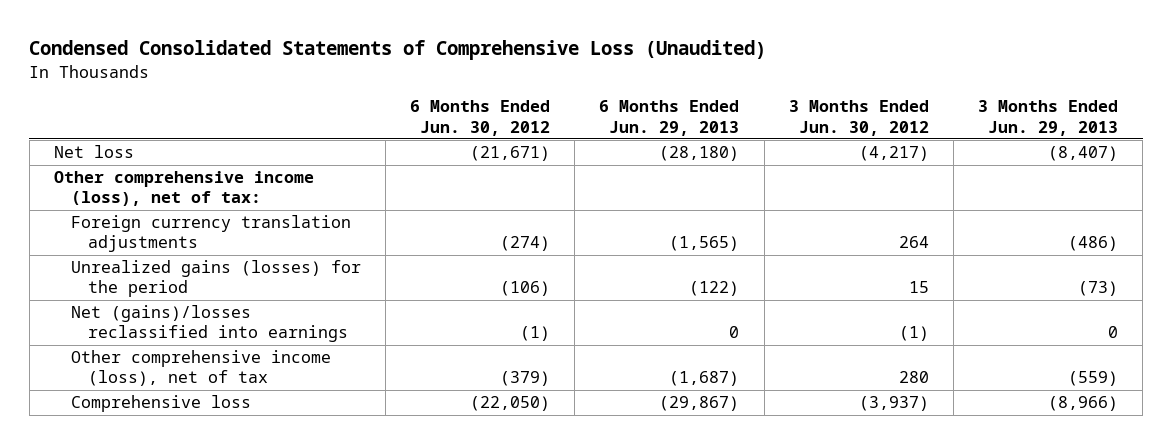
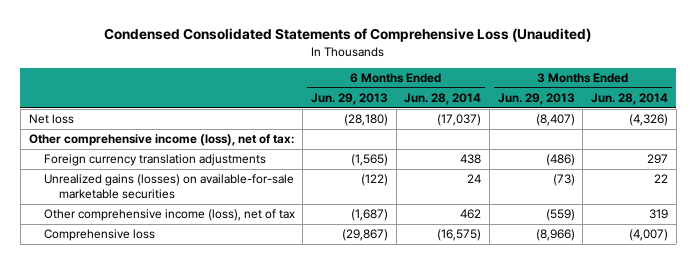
- | 6 Months Ended Jun. 30, 2012 | 6 Months Ended Jun. 29, 2013 | 3 Months Ended Jun. 30, 2012 | 3 Months Ended Jun. 29, 2013
+ | 6 Months Ended Jun. 29, 2013 | 6 Months Ended Jun. 28, 2014 | 3 Months Ended Jun. 29, 2013 | 3 Months Ended Jun. 28, 2014
- Unrealized gains (losses) for the period | (106) | (122) | 15 | (73)
- Net (gains)/losses reclassified into earnings | (1) | 0 | (1) | 0
+ Unrealized gains (losses) on available-for-sale marketable securities | (122) | 24 | (73) | 22

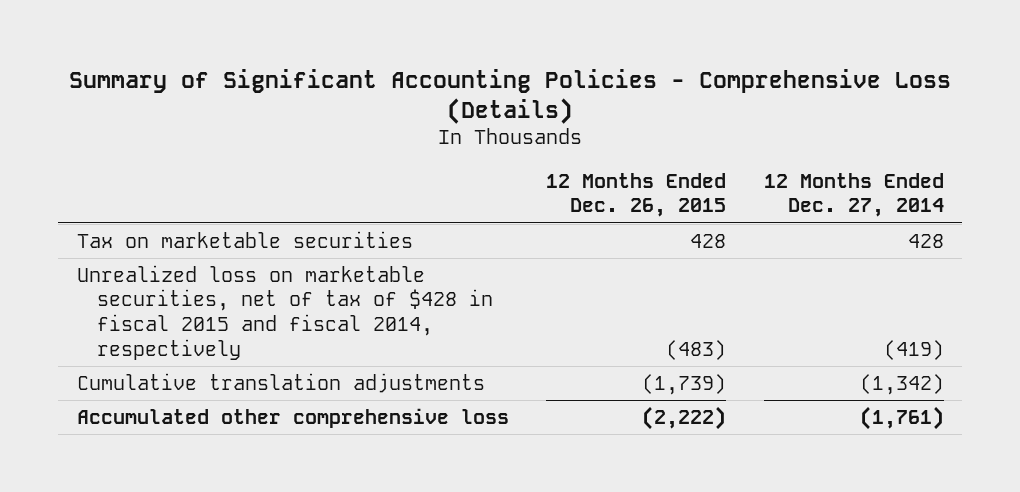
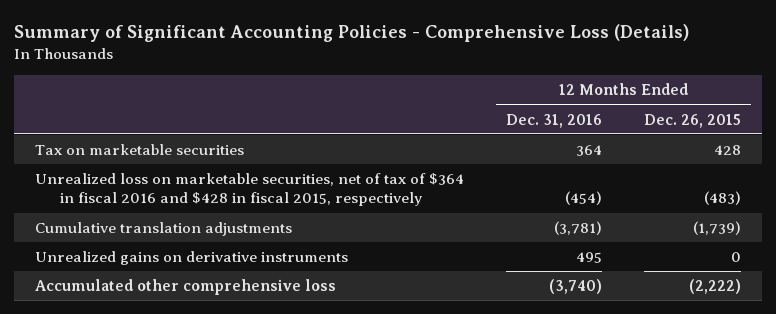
- | 12 Months Ended Dec. 26, 2015 | 12 Months Ended Dec. 27, 2014
+ | 12 Months Ended Dec. 31, 2016 | 12 Months Ended Dec. 26, 2015
- Unrealized loss on marketable securities, net of tax of $428 in fiscal 2015 and fiscal 2014, respectively | (483) | (419)
+ Unrealized loss on marketable securities, net of tax of $364 in fiscal 2016 and $428 in fiscal 2015, respectively | (454) | (483)
+ Unrealized gains on derivative instruments | 495 | 0

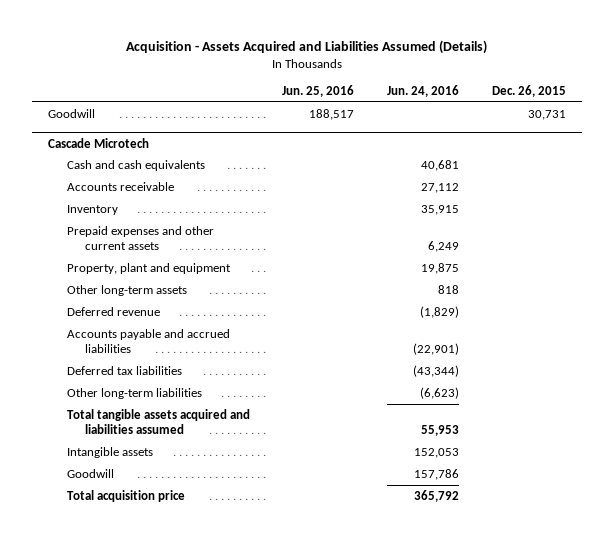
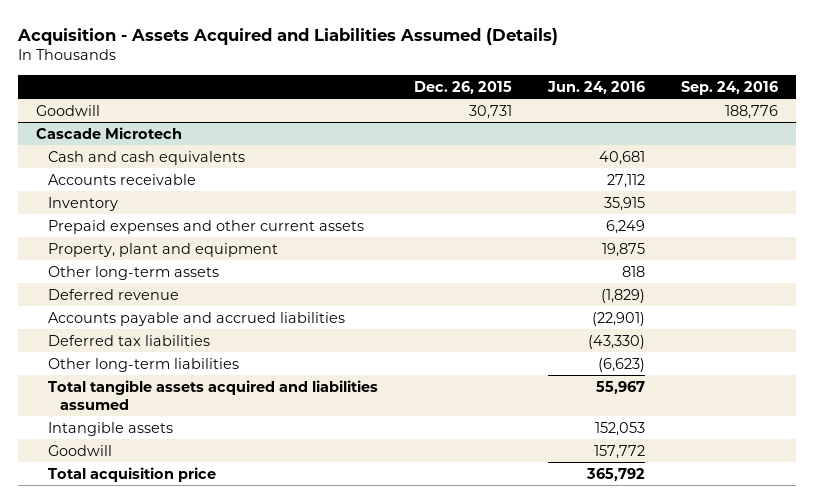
- | Jun. 25, 2016 | Jun. 24, 2016 | Dec. 26, 2015
+ | Dec. 26, 2015 | Jun. 24, 2016 | Sep. 24, 2016
@ Cascade Microtech
- Deferred tax liabilities | | (43,344) |
+ Deferred tax liabilities | | (43,330) |
- Total tangible assets acquired and liabilities assumed | | 55,953 |
+ Total tangible assets acquired and liabilities assumed | | 55,967 |
- Goodwill | | 157,786 |
+ Goodwill | | 157,772 |

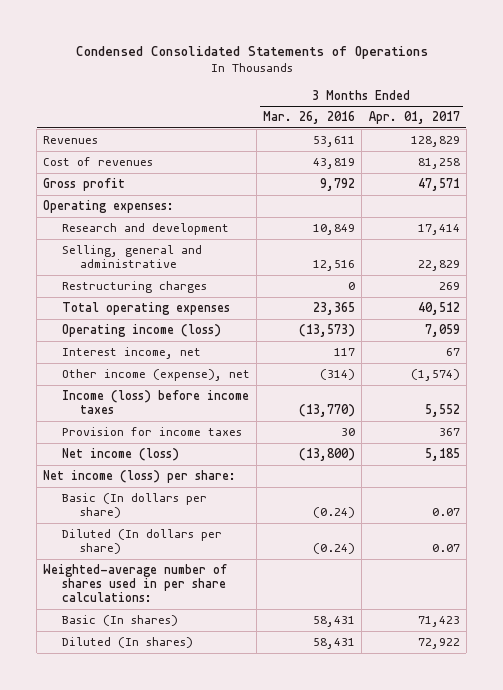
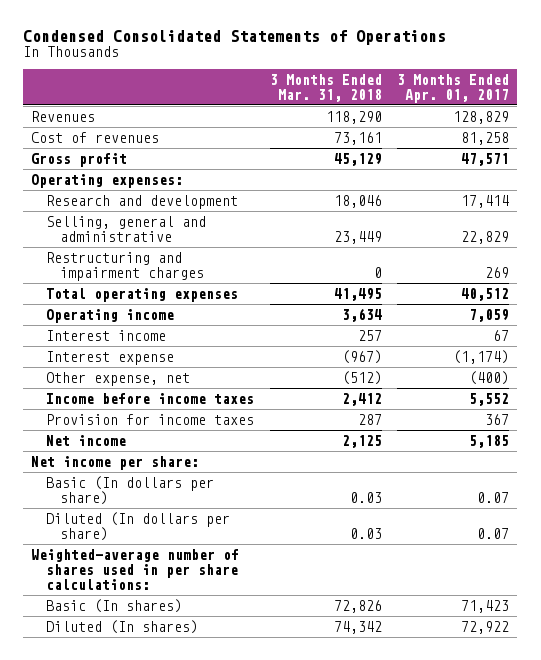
- | 3 Months Ended Mar. 26, 2016 | 3 Months Ended Apr. 01, 2017
+ | 3 Months Ended Mar. 31, 2018 | 3 Months Ended Apr. 01, 2017
- Restructuring charges | 0 | 269
+ Restructuring and impairment charges | 0 | 269
- Operating income (loss) | (13,573) | 7,059
- Interest income, net | 117 | 67
- Other income (expense), net | (314) | (1,574)
- Income (loss) before income taxes | (13,770) | 5,552
+ Operating income | 3,634 | 7,059
+ Interest income | 257 | 67
+ Interest expense | (967) | (1,174)
+ Other expense, net | (512) | (400)
+ Income before income taxes | 2,412 | 5,552
- Net income (loss) | (13,800) | 5,185
- Net income (loss) per share:
+ Net income | 2,125 | 5,185
+ Net income per share:

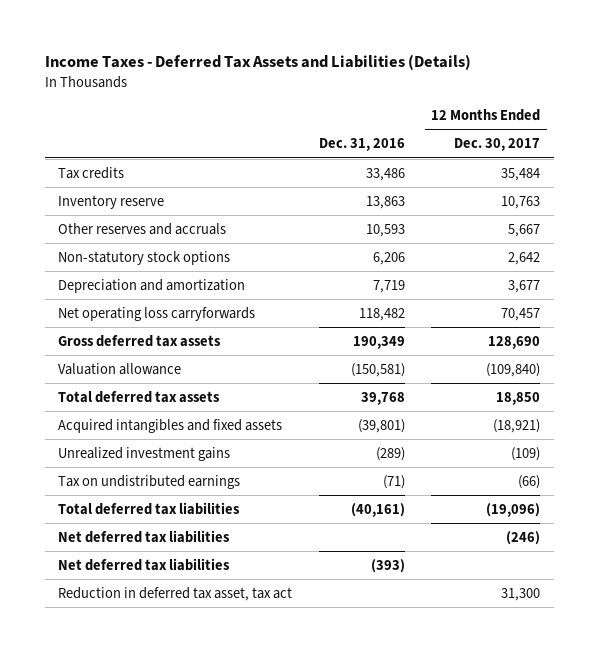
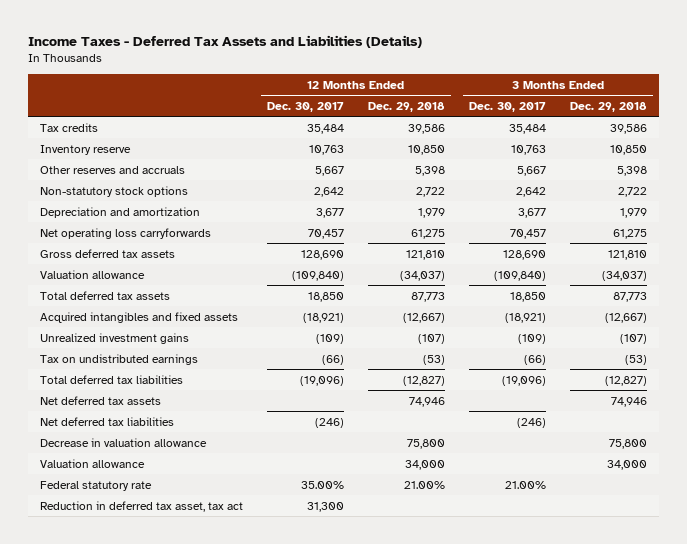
- | Dec. 31, 2016 | 12 Months Ended Dec. 30, 2017
+ | 12 Months Ended Dec. 30, 2017 | 12 Months Ended Dec. 29, 2018 | 3 Months Ended Dec. 30, 2017 | 3 Months Ended Dec. 29, 2018
+ Net deferred tax assets | | 74,946 | | 74,946
- Net deferred tax liabilities | (393) |
+ Decrease in valuation allowance | | 75,800 | | 75,800
+ Valuation allowance | | 34,000 | | 34,000
+ Federal statutory rate | 35.00% | 21.00% | 21.00% |

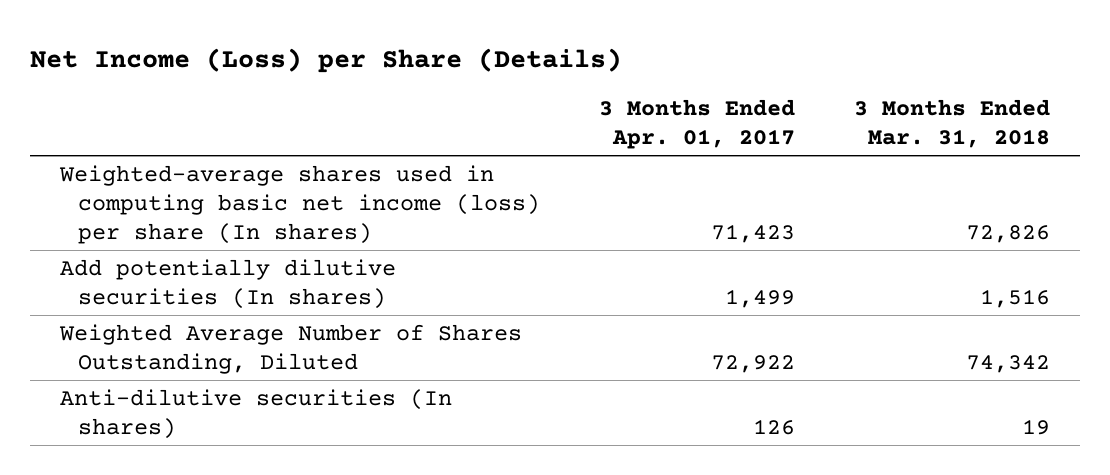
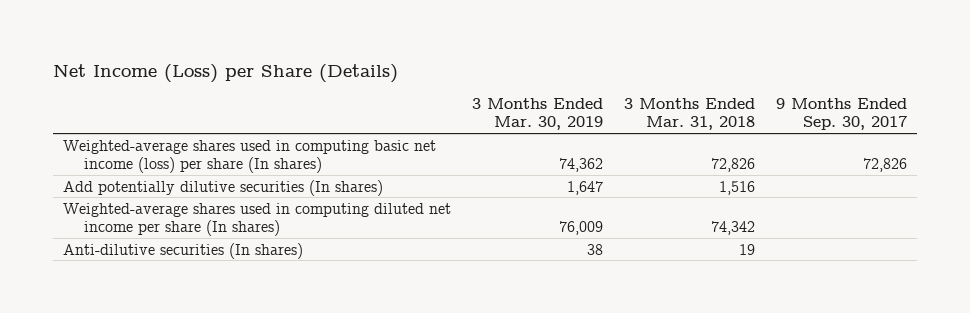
- | 3 Months Ended Apr. 01, 2017 | 3 Months Ended Mar. 31, 2018
+ | 3 Months Ended Mar. 30, 2019 | 3 Months Ended Mar. 31, 2018 | 9 Months Ended Sep. 30, 2017
- Weighted Average Number of Shares Outstanding, Diluted | 72,922 | 74,342
+ Weighted-average shares used in computing diluted net income per share (In shares) | 76,009 | 74,342 |

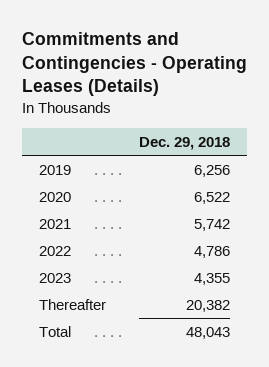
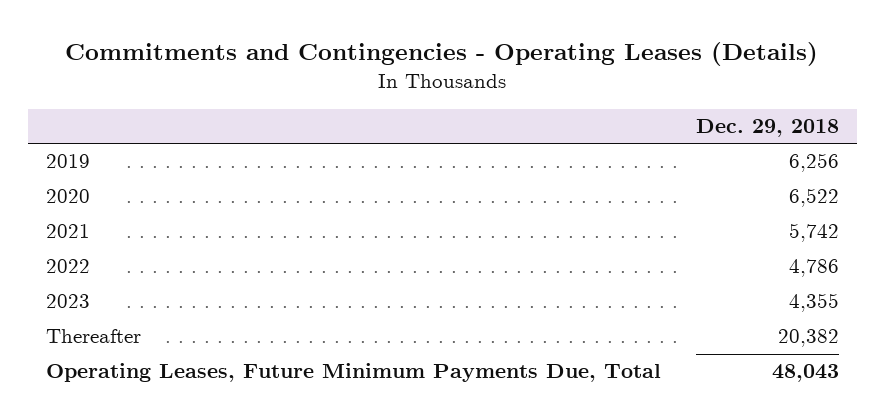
- Total | 48,043
+ Operating Leases, Future Minimum Payments Due, Total | 48,043

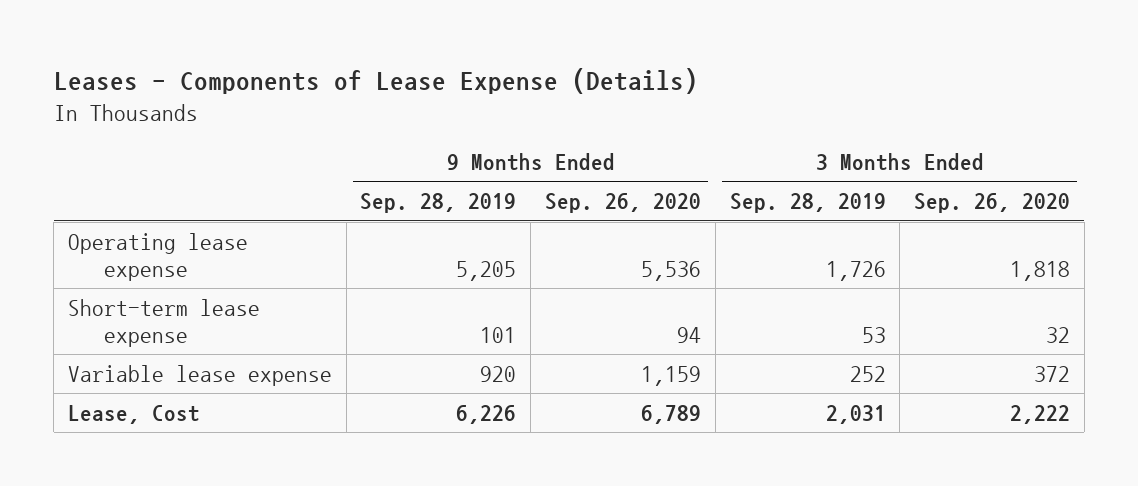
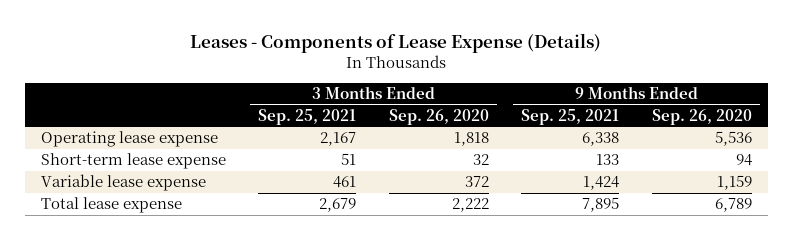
- | 9 Months Ended Sep. 28, 2019 | 9 Months Ended Sep. 26, 2020 | 3 Months Ended Sep. 28, 2019 | 3 Months Ended Sep. 26, 2020
+ | 3 Months Ended Sep. 25, 2021 | 3 Months Ended Sep. 26, 2020 | 9 Months Ended Sep. 25, 2021 | 9 Months Ended Sep. 26, 2020
- Lease, Cost | 6,226 | 6,789 | 2,031 | 2,222
+ Total lease expense | 2,679 | 2,222 | 7,895 | 6,789

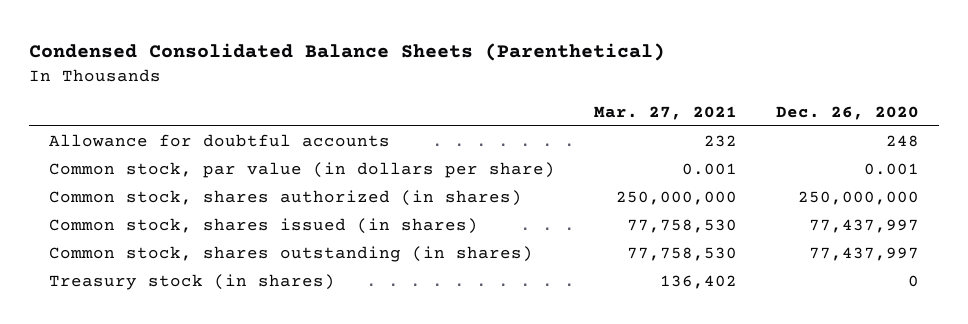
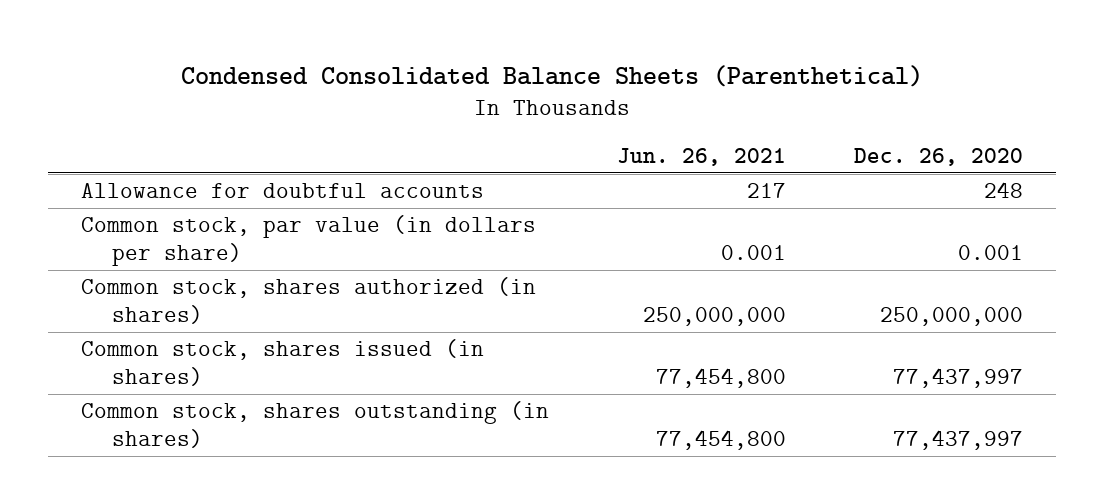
- | Mar. 27, 2021 | Dec. 26, 2020
+ | Jun. 26, 2021 | Dec. 26, 2020
- Treasury stock (in shares) | 136,402 | 0

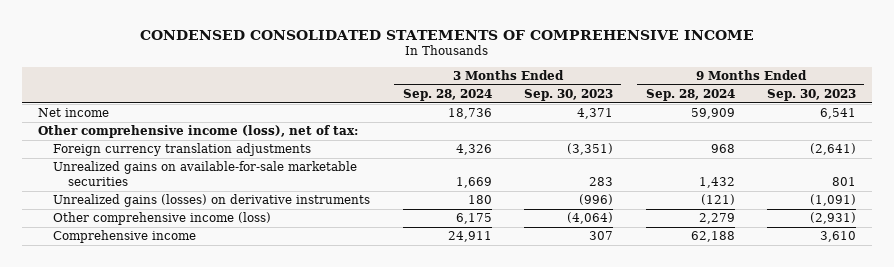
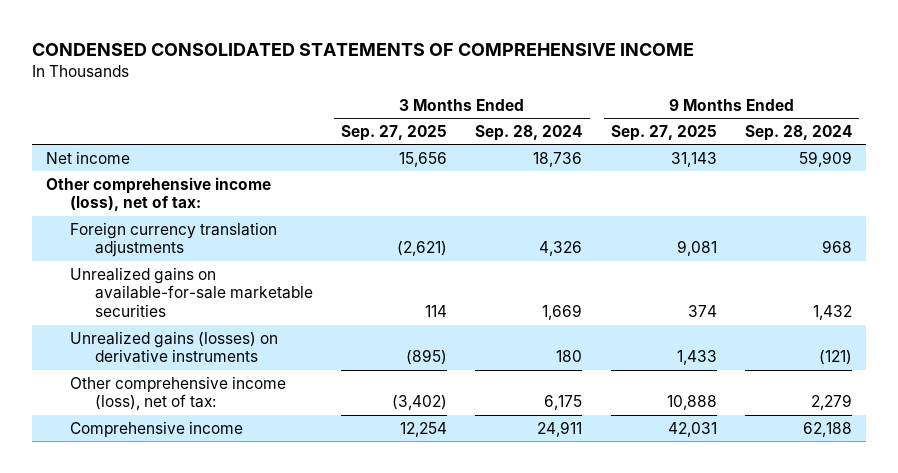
- | 3 Months Ended Sep. 28, 2024 | 3 Months Ended Sep. 30, 2023 | 9 Months Ended Sep. 28, 2024 | 9 Months Ended Sep. 30, 2023
+ | 3 Months Ended Sep. 27, 2025 | 3 Months Ended Sep. 28, 2024 | 9 Months Ended Sep. 27, 2025 | 9 Months Ended Sep. 28, 2024
- Other comprehensive income (loss) | 6,175 | (4,064) | 2,279 | (2,931)
+ Other comprehensive income (loss), net of tax: | (3,402) | 6,175 | 10,888 | 2,279

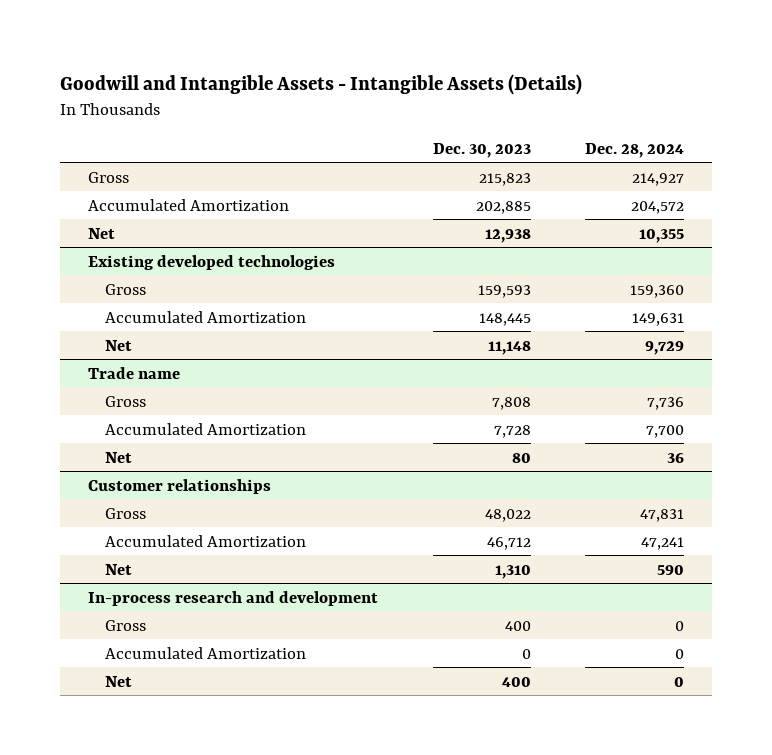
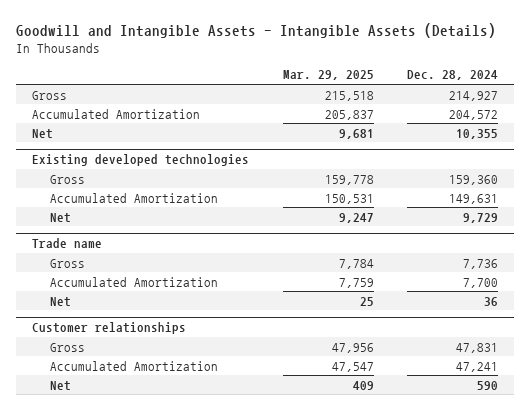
- | Dec. 30, 2023 | Dec. 28, 2024
+ | Mar. 29, 2025 | Dec. 28, 2024
- In-process research and development
- Gross | 400 | 0
- Accumulated Amortization | 0 | 0
- Net | 400 | 0

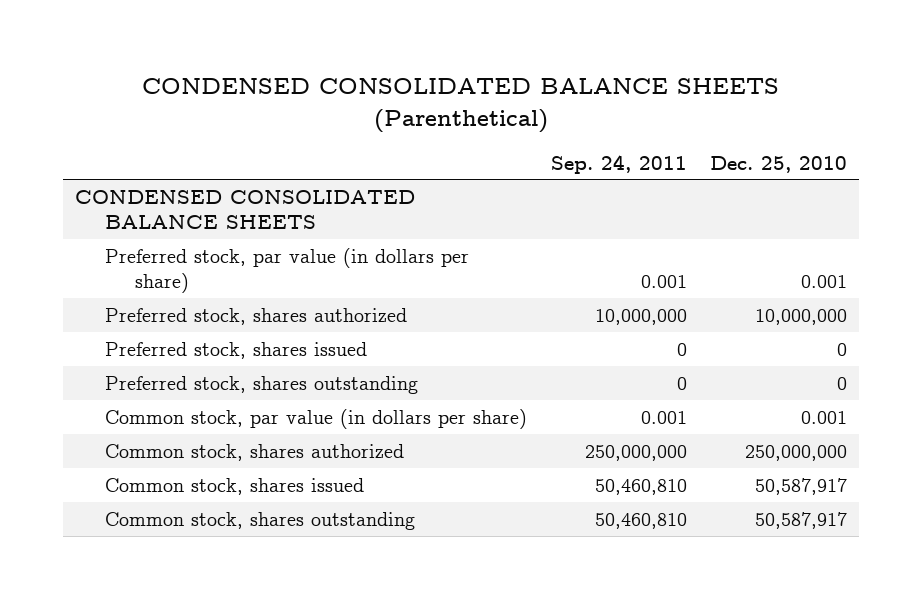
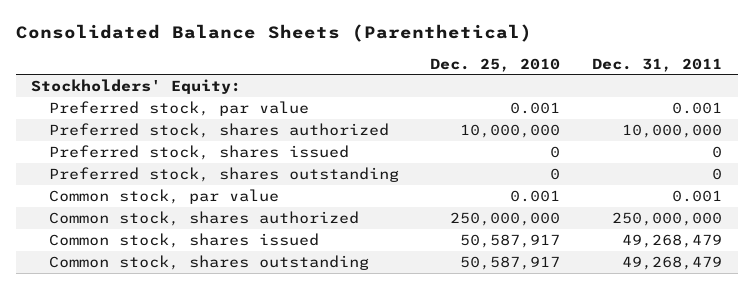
- CONDENSED CONSOLIDATED BALANCE SHEETS (Parenthetical)
+ Consolidated Balance Sheets (Parenthetical)
- | Sep. 24, 2011 | Dec. 25, 2010
+ | Dec. 25, 2010 | Dec. 31, 2011
- CONDENSED CONSOLIDATED BALANCE SHEETS
- Preferred stock, par value (in dollars per share) | 0.001 | 0.001
+ Stockholders' Equity:
+ Preferred stock, par value | 0.001 | 0.001
- Common stock, par value (in dollars per share) | 0.001 | 0.001
+ Common stock, par value | 0.001 | 0.001

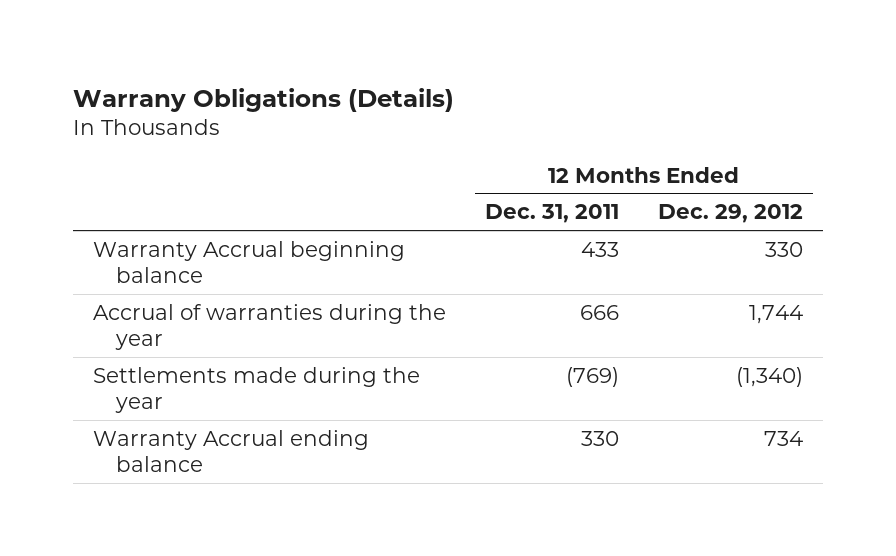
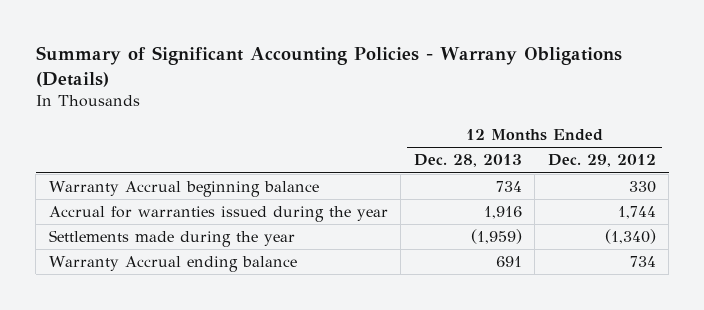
- Warrany Obligations (Details)
+ Summary of Significant Accounting Policies - Warrany Obligations (Details)
- | 12 Months Ended Dec. 31, 2011 | 12 Months Ended Dec. 29, 2012
+ | 12 Months Ended Dec. 28, 2013 | 12 Months Ended Dec. 29, 2012
- Accrual of warranties during the year | 666 | 1,744
+ Accrual for warranties issued during the year | 1,916 | 1,744

